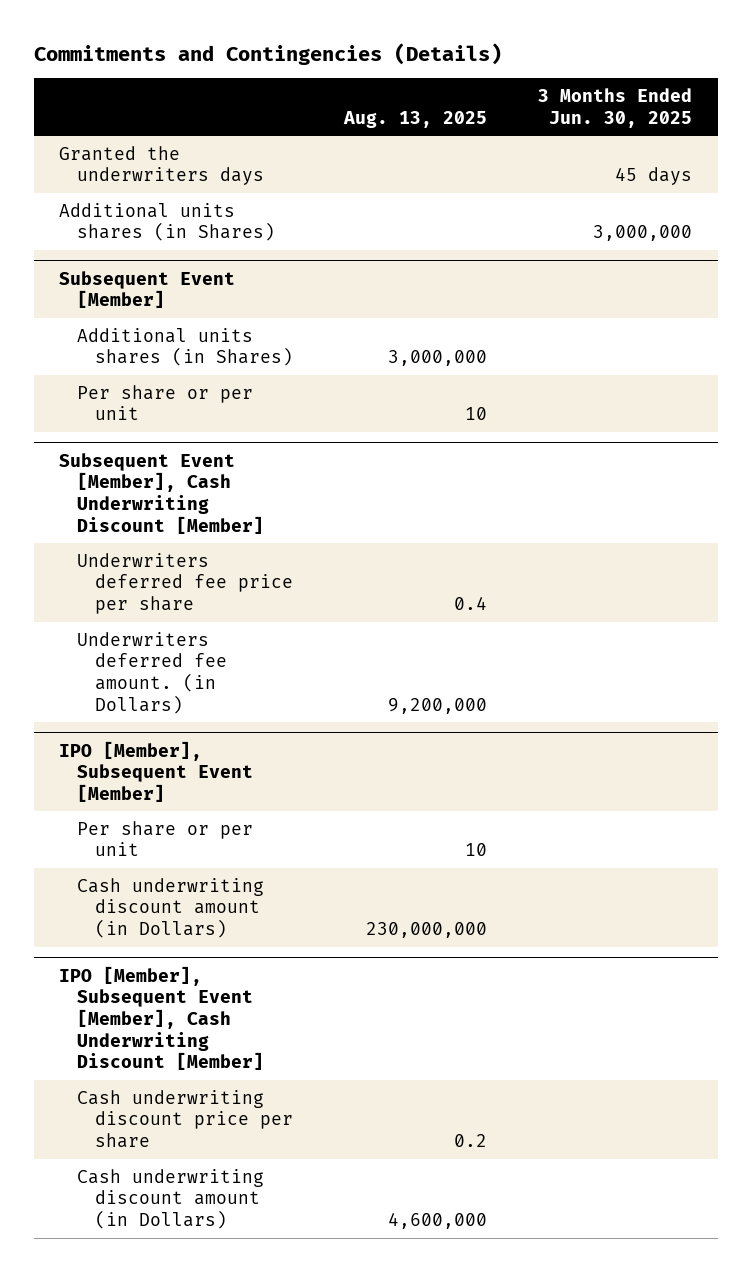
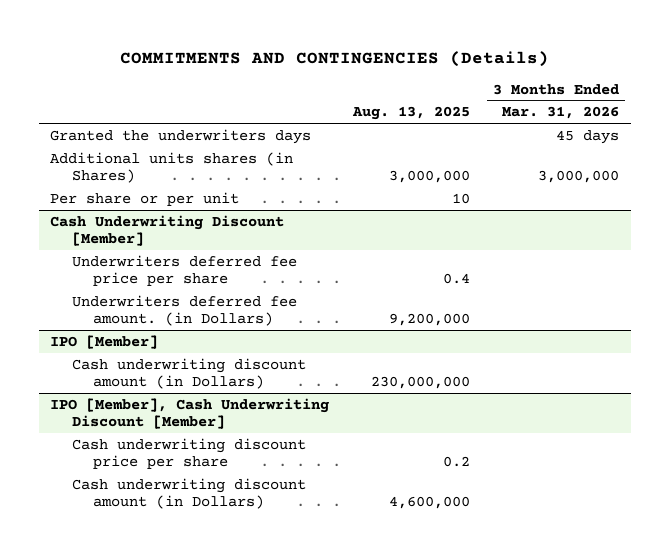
- Commitments and Contingencies (Details)
+ COMMITMENTS AND CONTINGENCIES (Details)
- | Aug. 13, 2025 | 3 Months Ended Jun. 30, 2025
+ | Aug. 13, 2025 | 3 Months Ended Mar. 31, 2026
- Additional units shares (in Shares) | | 3,000,000
- Subsequent Event [Member]
- Subsequent Event [Member], Cash Underwriting Discount [Member]
+ Cash Underwriting Discount [Member]
- IPO [Member], Subsequent Event [Member]
- Per share or per unit | 10 |
+ IPO [Member]
- IPO [Member], Subsequent Event [Member], Cash Underwriting Discount [Member]
+ IPO [Member], Cash Underwriting Discount [Member]

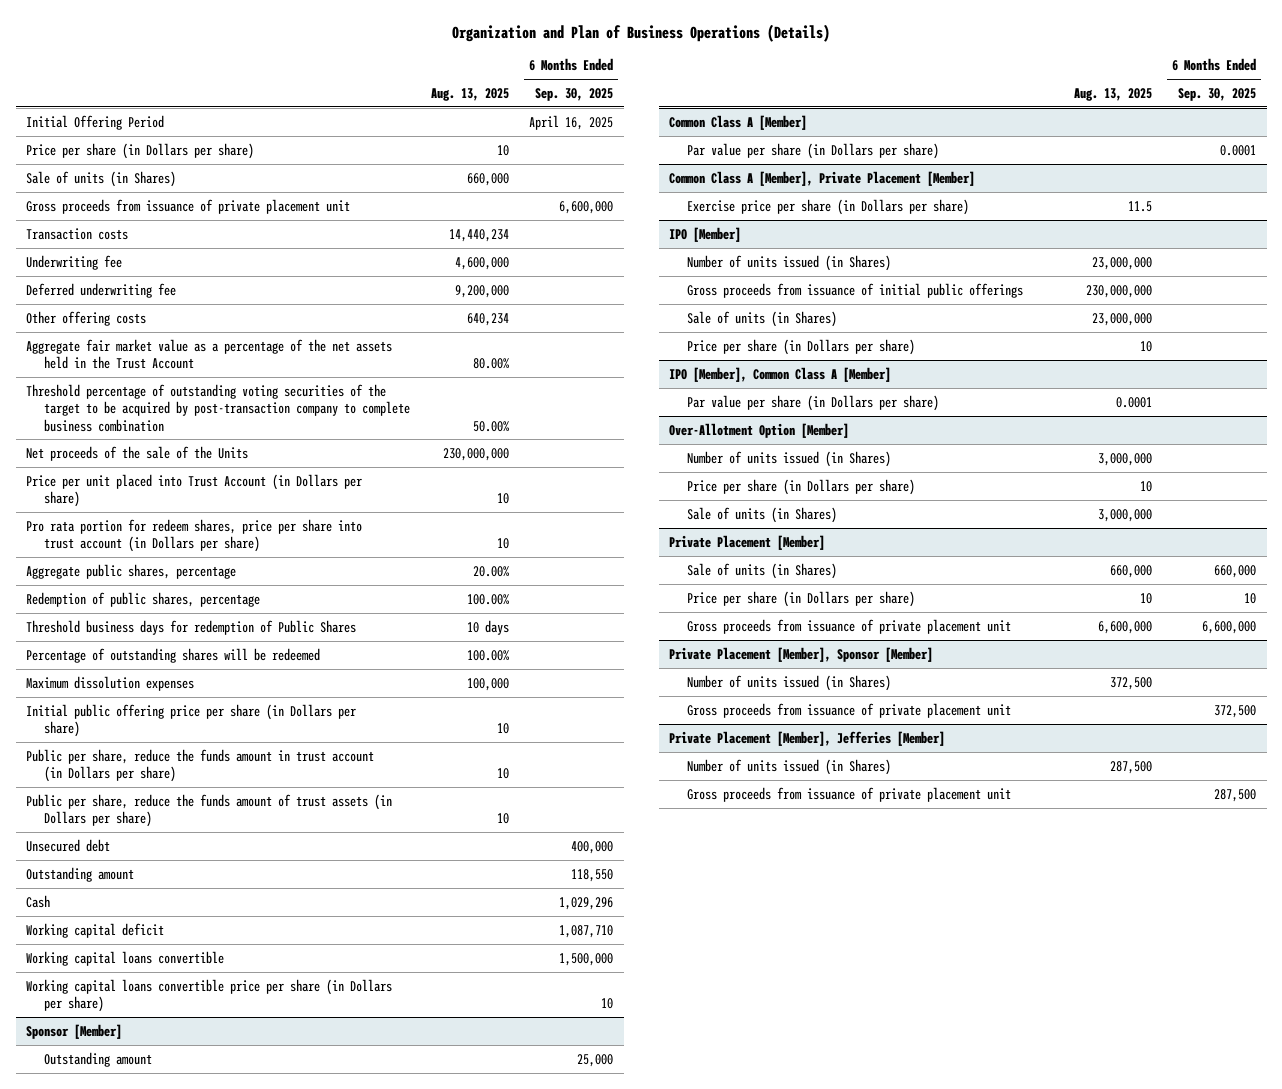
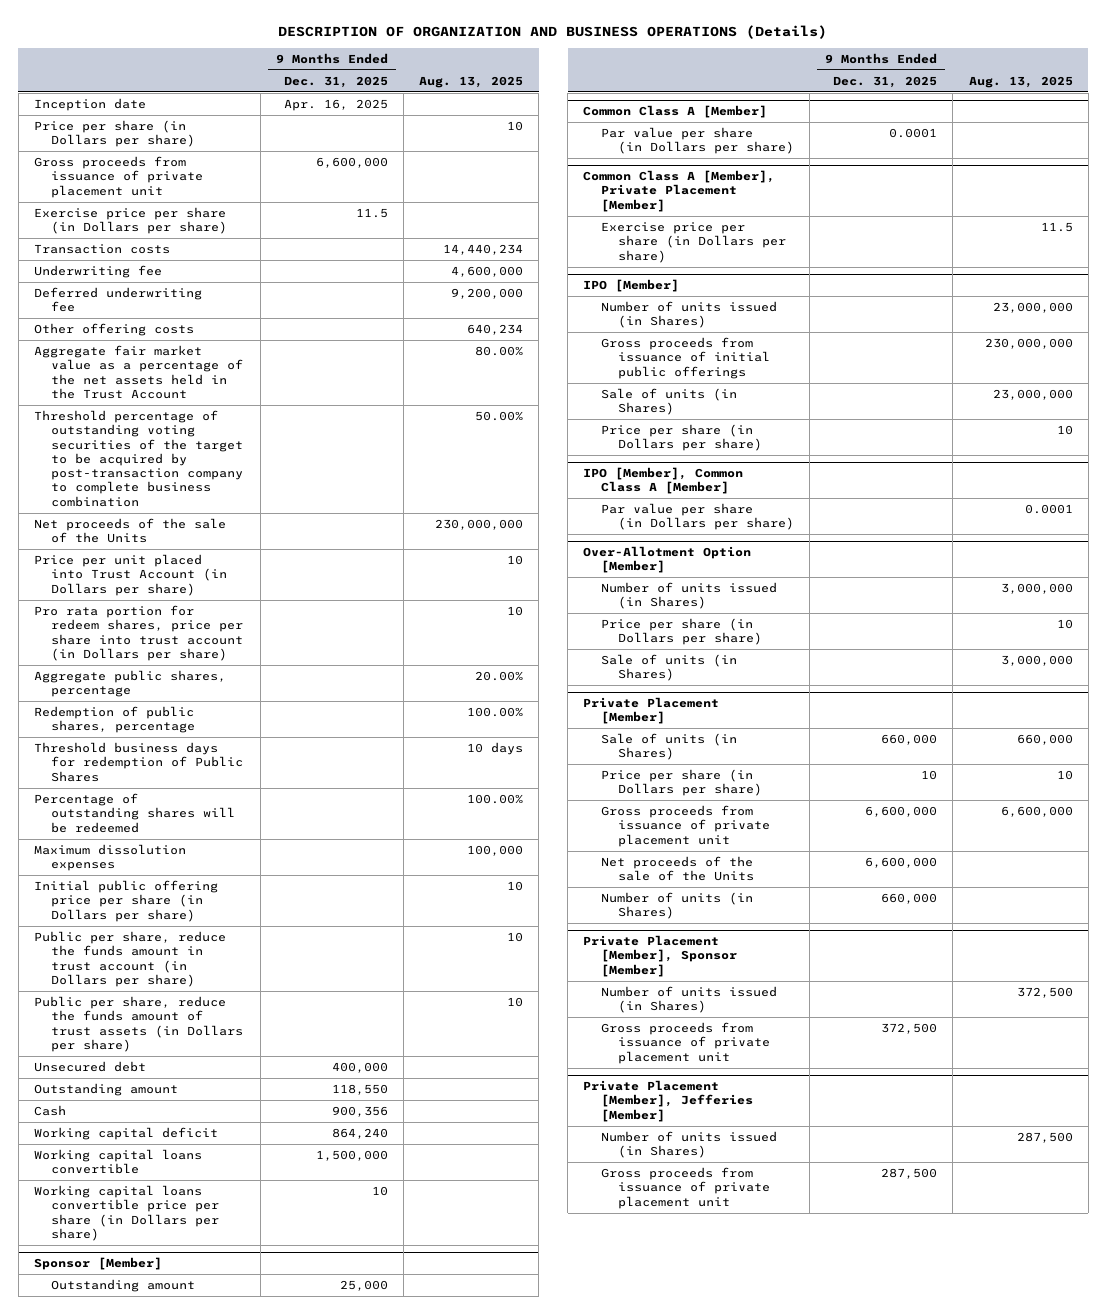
- Organization and Plan of Business Operations (Details)
+ DESCRIPTION OF ORGANIZATION AND BUSINESS OPERATIONS (Details)
- | Aug. 13, 2025 | 6 Months Ended Sep. 30, 2025
+ | 9 Months Ended Dec. 31, 2025 | Aug. 13, 2025
- Initial Offering Period | | April 16, 2025
+ Inception date | Apr. 16, 2025 |
- Sale of units (in Shares) | 660,000 |
+ Exercise price per share (in Dollars per share) | 11.5 |
@ Private Placement [Member]
+ Net proceeds of the sale of the Units | 6,600,000 |
+ Number of units (in Shares) | 660,000 |

